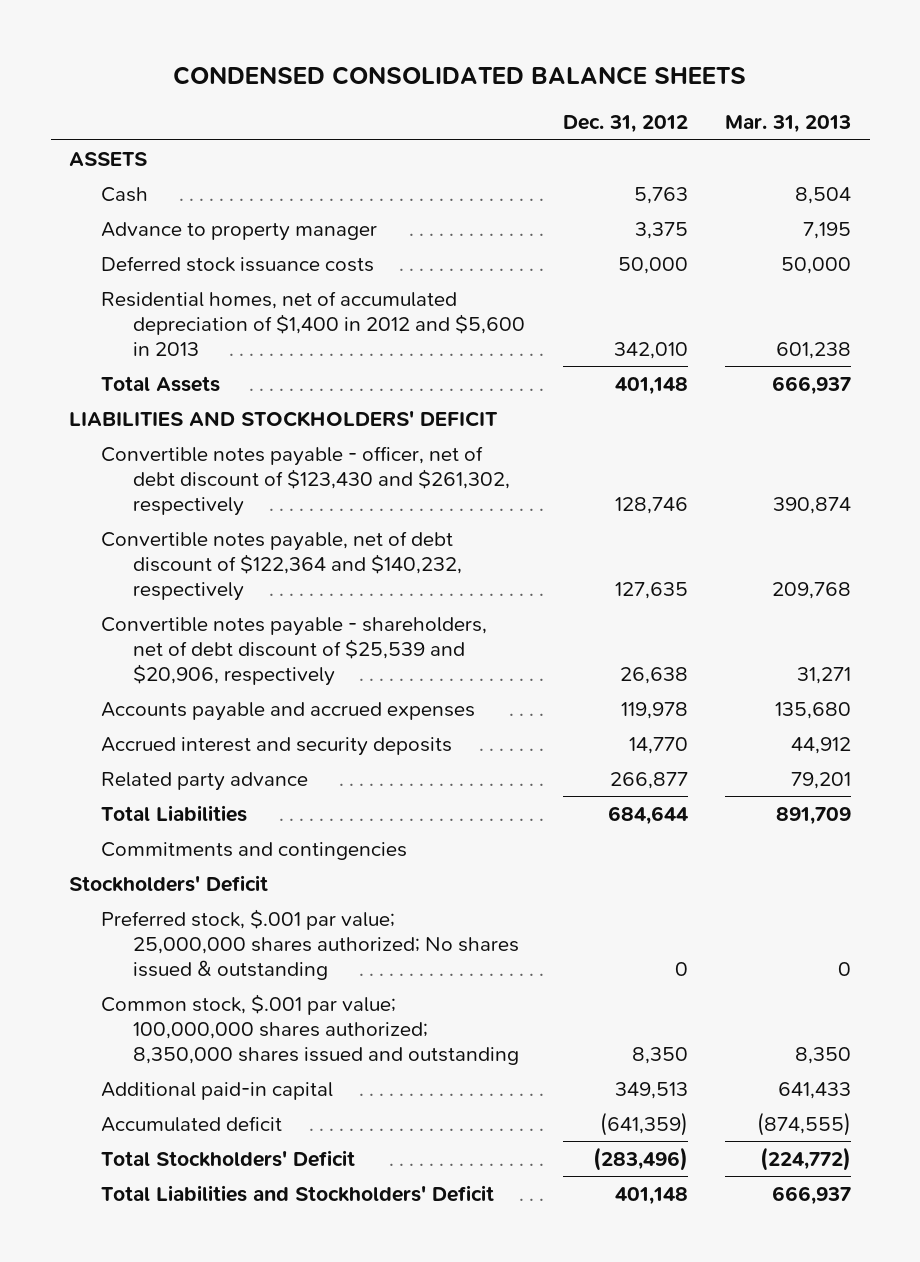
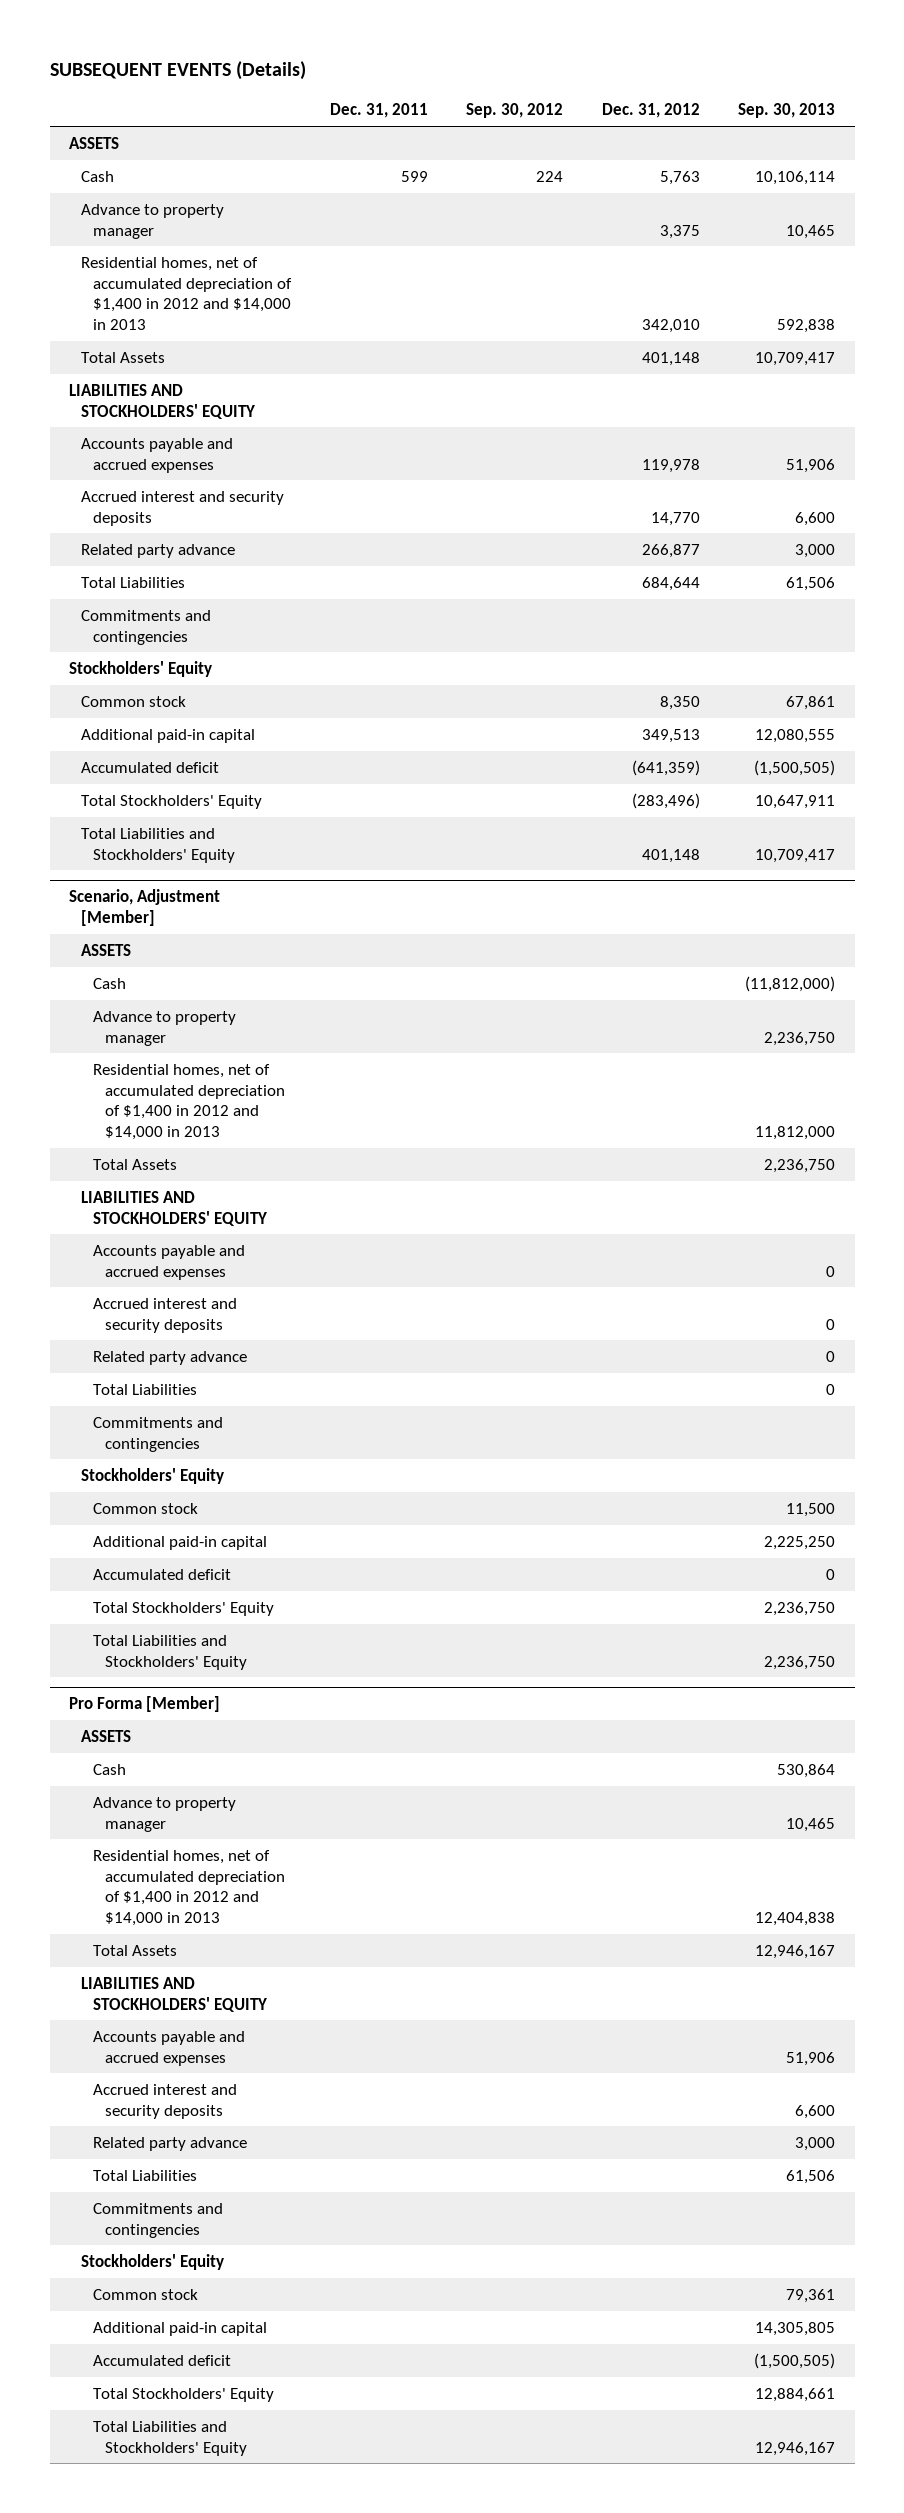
- CONDENSED CONSOLIDATED BALANCE SHEETS
+ SUBSEQUENT EVENTS (Details)
- | Dec. 31, 2012 | Mar. 31, 2013
+ | Dec. 31, 2011 | Sep. 30, 2012 | Dec. 31, 2012 | Sep. 30, 2013
- Deferred stock issuance costs | 50,000 | 50,000
- Residential homes, net of accumulated depreciation of $1,400 in 2012 and $5,600 in 2013 | 342,010 | 601,238
+ Residential homes, net of accumulated depreciation of $1,400 in 2012 and $14,000 in 2013 | | | 342,010 | 592,838
- LIABILITIES AND STOCKHOLDERS' DEFICIT
- Convertible notes payable - officer, net of debt discount of $123,430 and $261,302, respectively | 128,746 | 390,874
- Convertible notes payable, net of debt discount of $122,364 and $140,232, respectively | 127,635 | 209,768
- Convertible notes payable - shareholders, net of debt discount of $25,539 and $20,906, respectively | 26,638 | 31,271
+ LIABILITIES AND STOCKHOLDERS' EQUITY
- Stockholders' Deficit
- Preferred stock, $.001 par value; 25,000,000 shares authorized; No shares issued & outstanding | 0 | 0
- Common stock, $.001 par value; 100,000,000 shares authorized; 8,350,000 shares issued and outstanding | 8,350 | 8,350
+ Stockholders' Equity
+ Common stock | | | 8,350 | 67,861
- Total Stockholders' Deficit | (283,496) | (224,772)
- Total Liabilities and Stockholders' Deficit | 401,148 | 666,937
+ Total Stockholders' Equity | | | (283,496) | 10,647,911
+ Total Liabilities and Stockholders' Equity | | | 401,148 | 10,709,417
+ Scenario, Adjustment [Member]
+ ASSETS
+ Cash | | | | (11,812,000)
+ Advance to property manager | | | | 2,236,750
+ Residential homes, net of accumulated depreciation of $1,400 in 2012 and $14,000 in 2013 | | | | 11,812,000
+ Total Assets | | | | 2,236,750
+ LIABILITIES AND STOCKHOLDERS' EQUITY
+ Accounts payable and accrued expenses | | | | 0
+ Accrued interest and security deposits | | | | 0
+ Related party advance | | | | 0
+ Total Liabilities | | | | 0
+ Commitments and contingencies
+ Stockholders' Equity
+ Common stock | | | | 11,500
+ Additional paid-in capital | | | | 2,225,250
+ Accumulated deficit | | | | 0
+ Total Stockholders' Equity | | | | 2,236,750
+ Total Liabilities and Stockholders' Equity | | | | 2,236,750
+ Pro Forma [Member]
+ ASSETS
+ Cash | | | | 530,864
+ Advance to property manager | | | | 10,465
+ Residential homes, net of accumulated depreciation of $1,400 in 2012 and $14,000 in 2013 | | | | 12,404,838
+ Total Assets | | | | 12,946,167
+ LIABILITIES AND STOCKHOLDERS' EQUITY
+ Accounts payable and accrued expenses | | | | 51,906
+ Accrued interest and security deposits | | | | 6,600
+ Related party advance | | | | 3,000
+ Total Liabilities | | | | 61,506
+ Commitments and contingencies
+ Stockholders' Equity
+ Common stock | | | | 79,361
+ Additional paid-in capital | | | | 14,305,805
+ Accumulated deficit | | | | (1,500,505)
+ Total Stockholders' Equity | | | | 12,884,661
+ Total Liabilities and Stockholders' Equity | | | | 12,946,167

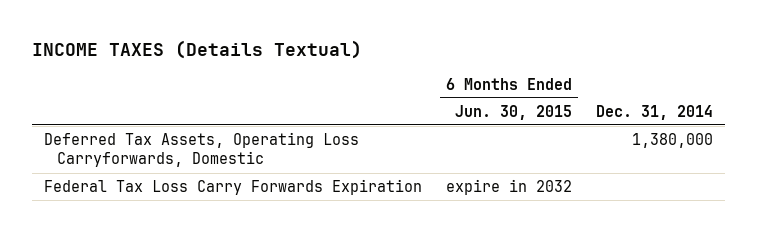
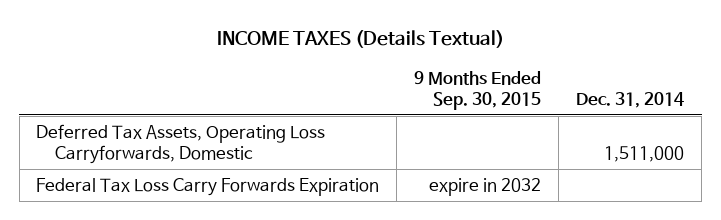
- | 6 Months Ended Jun. 30, 2015 | Dec. 31, 2014
+ | 9 Months Ended Sep. 30, 2015 | Dec. 31, 2014
- Deferred Tax Assets, Operating Loss Carryforwards, Domestic | | 1,380,000
+ Deferred Tax Assets, Operating Loss Carryforwards, Domestic | | 1,511,000

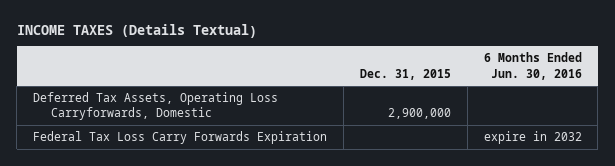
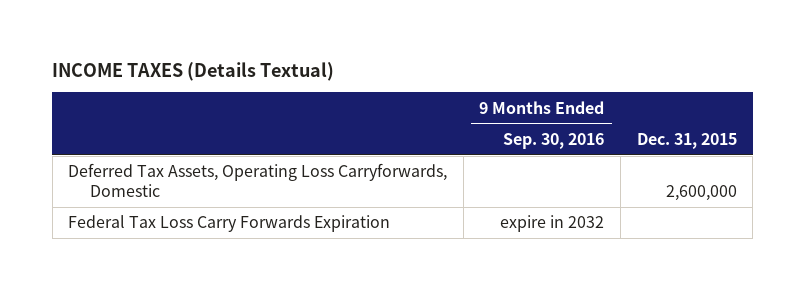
- | Dec. 31, 2015 | 6 Months Ended Jun. 30, 2016
+ | 9 Months Ended Sep. 30, 2016 | Dec. 31, 2015
- Deferred Tax Assets, Operating Loss Carryforwards, Domestic | 2,900,000 |
+ Deferred Tax Assets, Operating Loss Carryforwards, Domestic | | 2,600,000

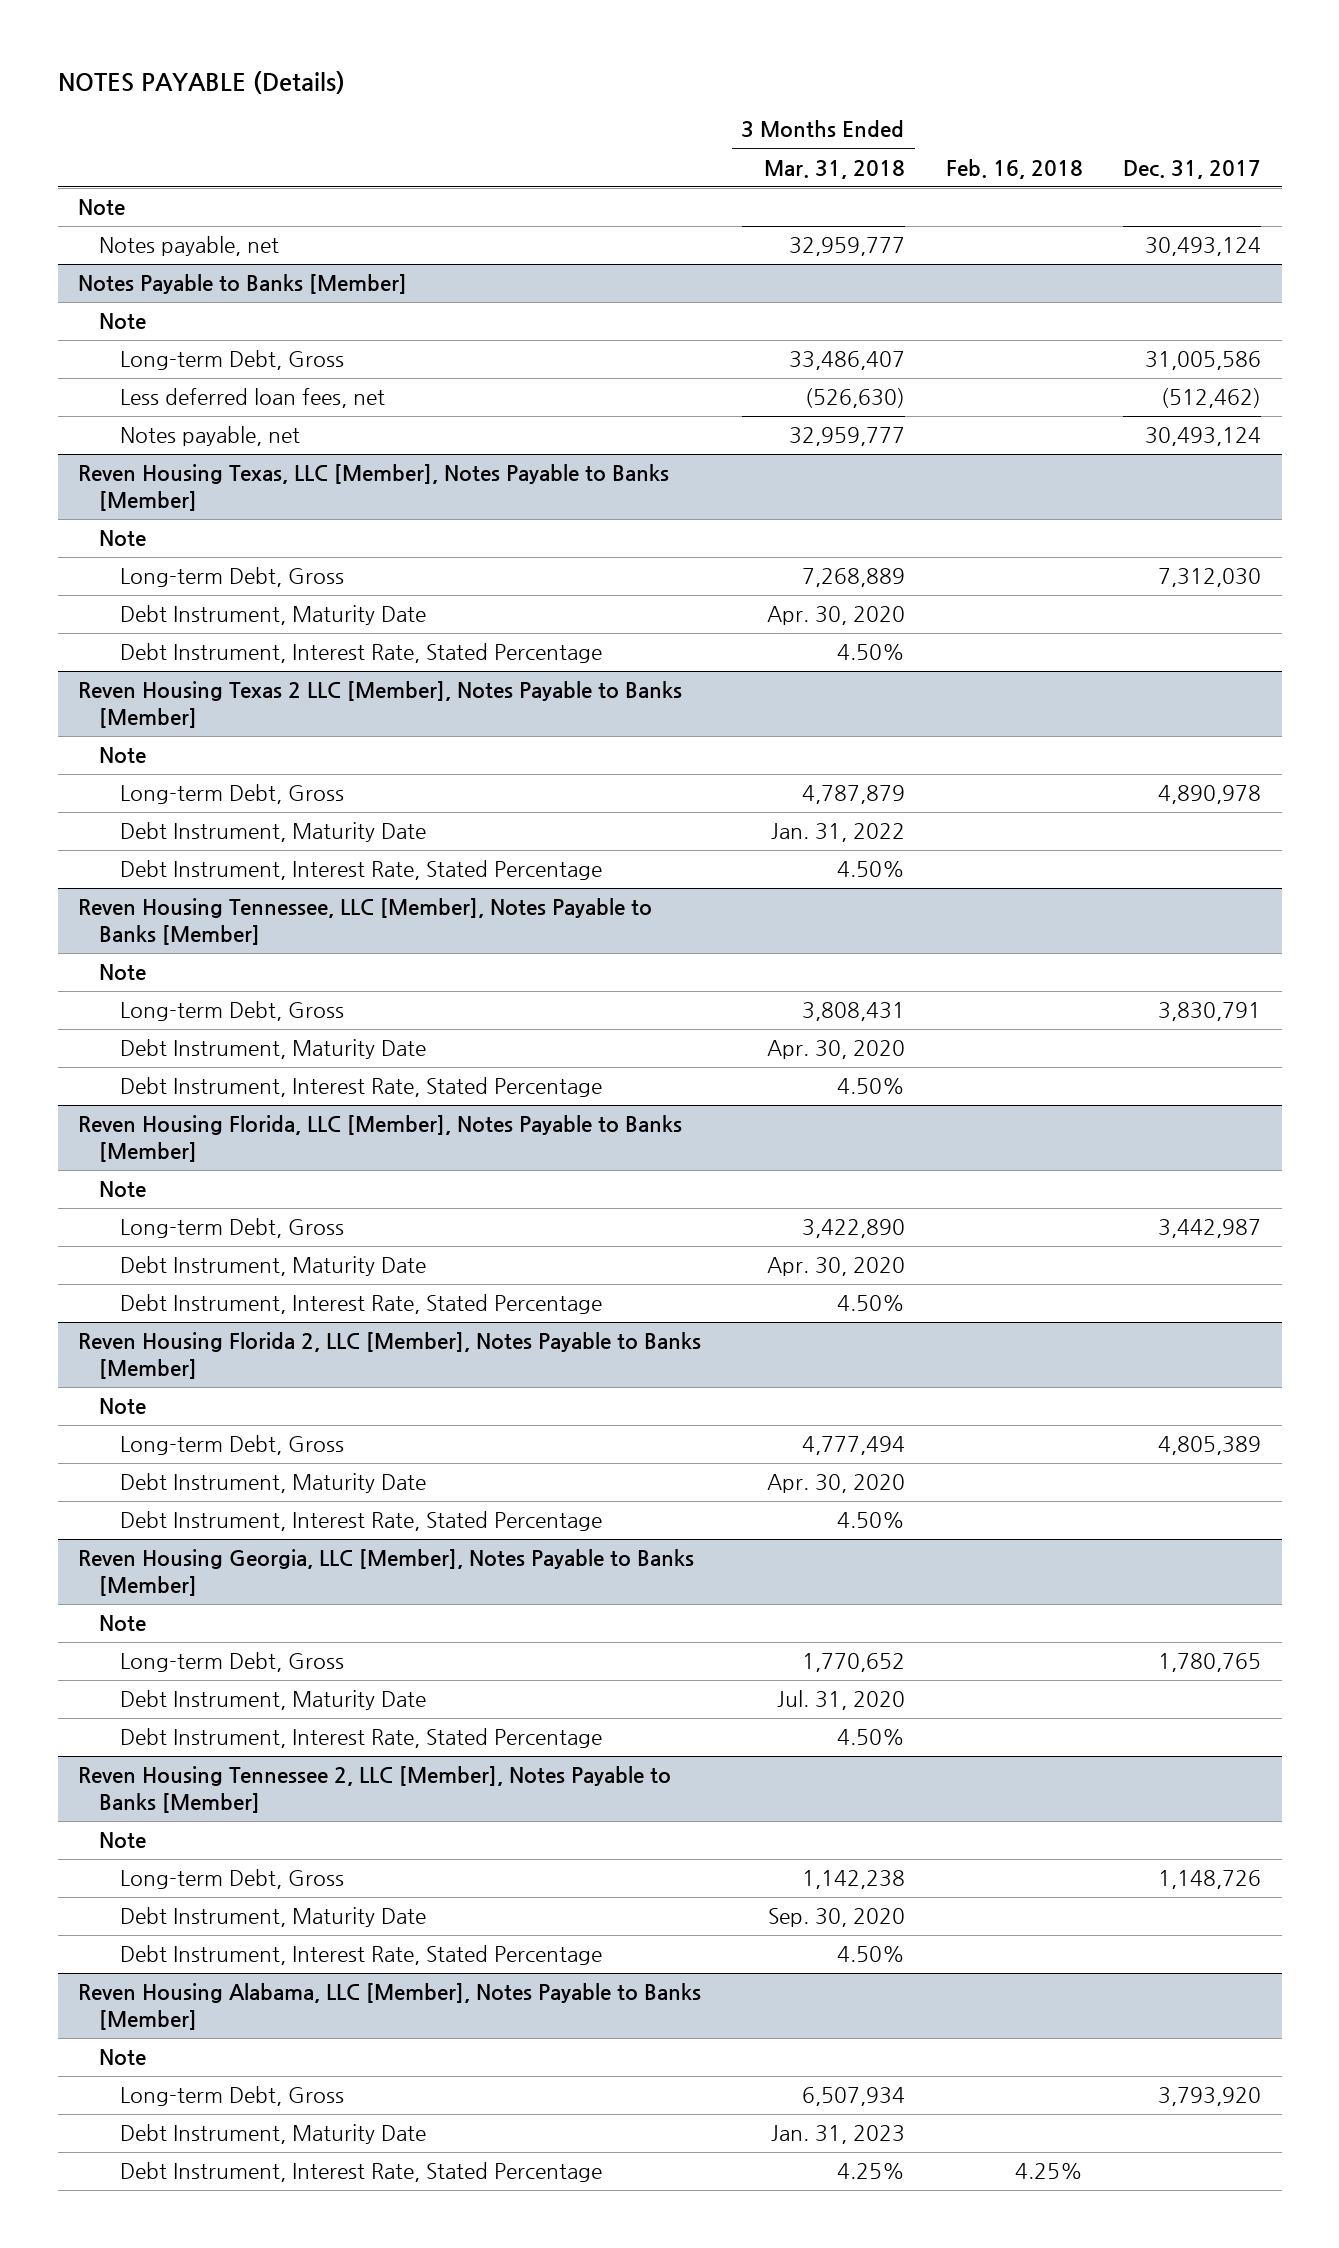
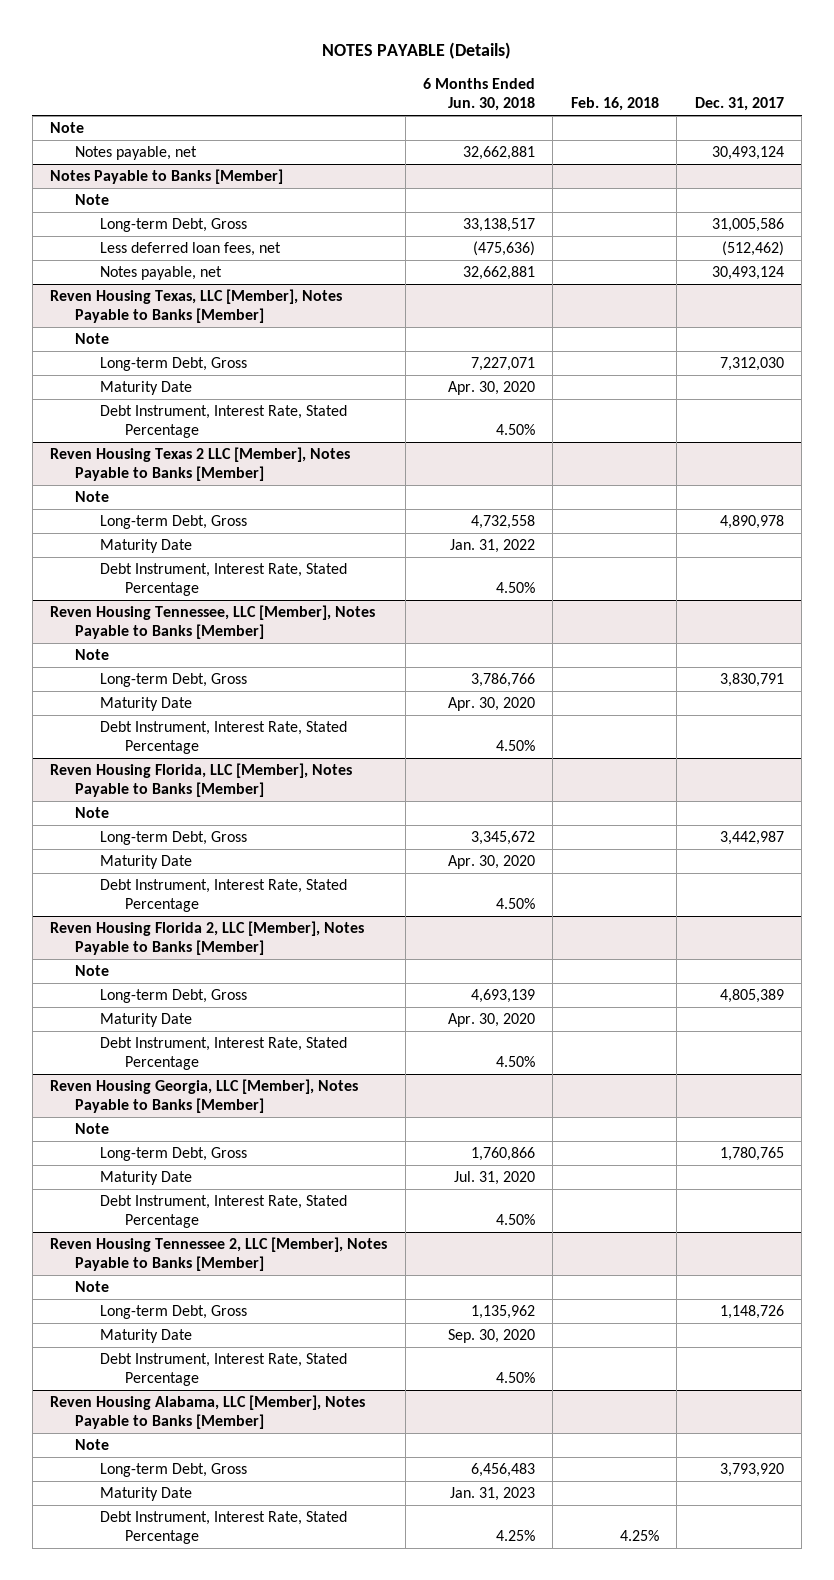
- | 3 Months Ended Mar. 31, 2018 | Feb. 16, 2018 | Dec. 31, 2017
+ | 6 Months Ended Jun. 30, 2018 | Feb. 16, 2018 | Dec. 31, 2017
@ Reven Housing Texas, LLC [Member], Notes Payable to Banks [Member]
- Debt Instrument, Maturity Date | Apr. 30, 2020 | |
+ Maturity Date | Apr. 30, 2020 | |
@ Reven Housing Texas 2 LLC [Member], Notes Payable to Banks [Member]
- Debt Instrument, Maturity Date | Jan. 31, 2022 | |
+ Maturity Date | Jan. 31, 2022 | |
@ Reven Housing Tennessee, LLC [Member], Notes Payable to Banks [Member]
- Debt Instrument, Maturity Date | Apr. 30, 2020 | |
+ Maturity Date | Apr. 30, 2020 | |
@ Reven Housing Florida, LLC [Member], Notes Payable to Banks [Member]
- Debt Instrument, Maturity Date | Apr. 30, 2020 | |
+ Maturity Date | Apr. 30, 2020 | |
@ Reven Housing Florida 2, LLC [Member], Notes Payable to Banks [Member]
- Debt Instrument, Maturity Date | Apr. 30, 2020 | |
+ Maturity Date | Apr. 30, 2020 | |
@ Reven Housing Georgia, LLC [Member], Notes Payable to Banks [Member]
- Debt Instrument, Maturity Date | Jul. 31, 2020 | |
+ Maturity Date | Jul. 31, 2020 | |
@ Reven Housing Tennessee 2, LLC [Member], Notes Payable to Banks [Member]
- Debt Instrument, Maturity Date | Sep. 30, 2020 | |
+ Maturity Date | Sep. 30, 2020 | |
@ Reven Housing Alabama, LLC [Member], Notes Payable to Banks [Member]
- Debt Instrument, Maturity Date | Jan. 31, 2023 | |
+ Maturity Date | Jan. 31, 2023 | |

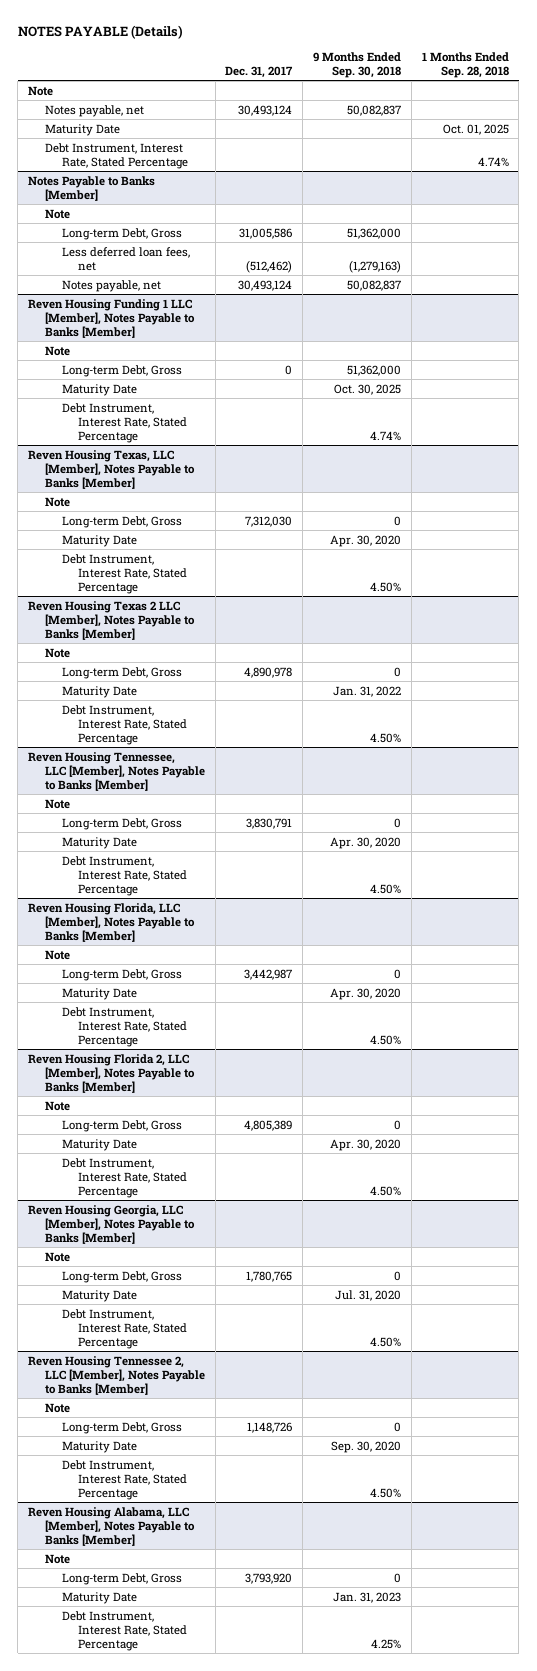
- | 6 Months Ended Jun. 30, 2018 | Feb. 16, 2018 | Dec. 31, 2017
+ | Dec. 31, 2017 | 9 Months Ended Sep. 30, 2018 | 1 Months Ended Sep. 28, 2018
+ Maturity Date | | | Oct. 01, 2025
+ Debt Instrument, Interest Rate, Stated Percentage | | | 4.74%
+ Reven Housing Funding 1 LLC [Member], Notes Payable to Banks [Member]
+ Note
+ Long-term Debt, Gross | 0 | 51,362,000 |
+ Maturity Date | | Oct. 30, 2025 |
+ Debt Instrument, Interest Rate, Stated Percentage | | 4.74% |

